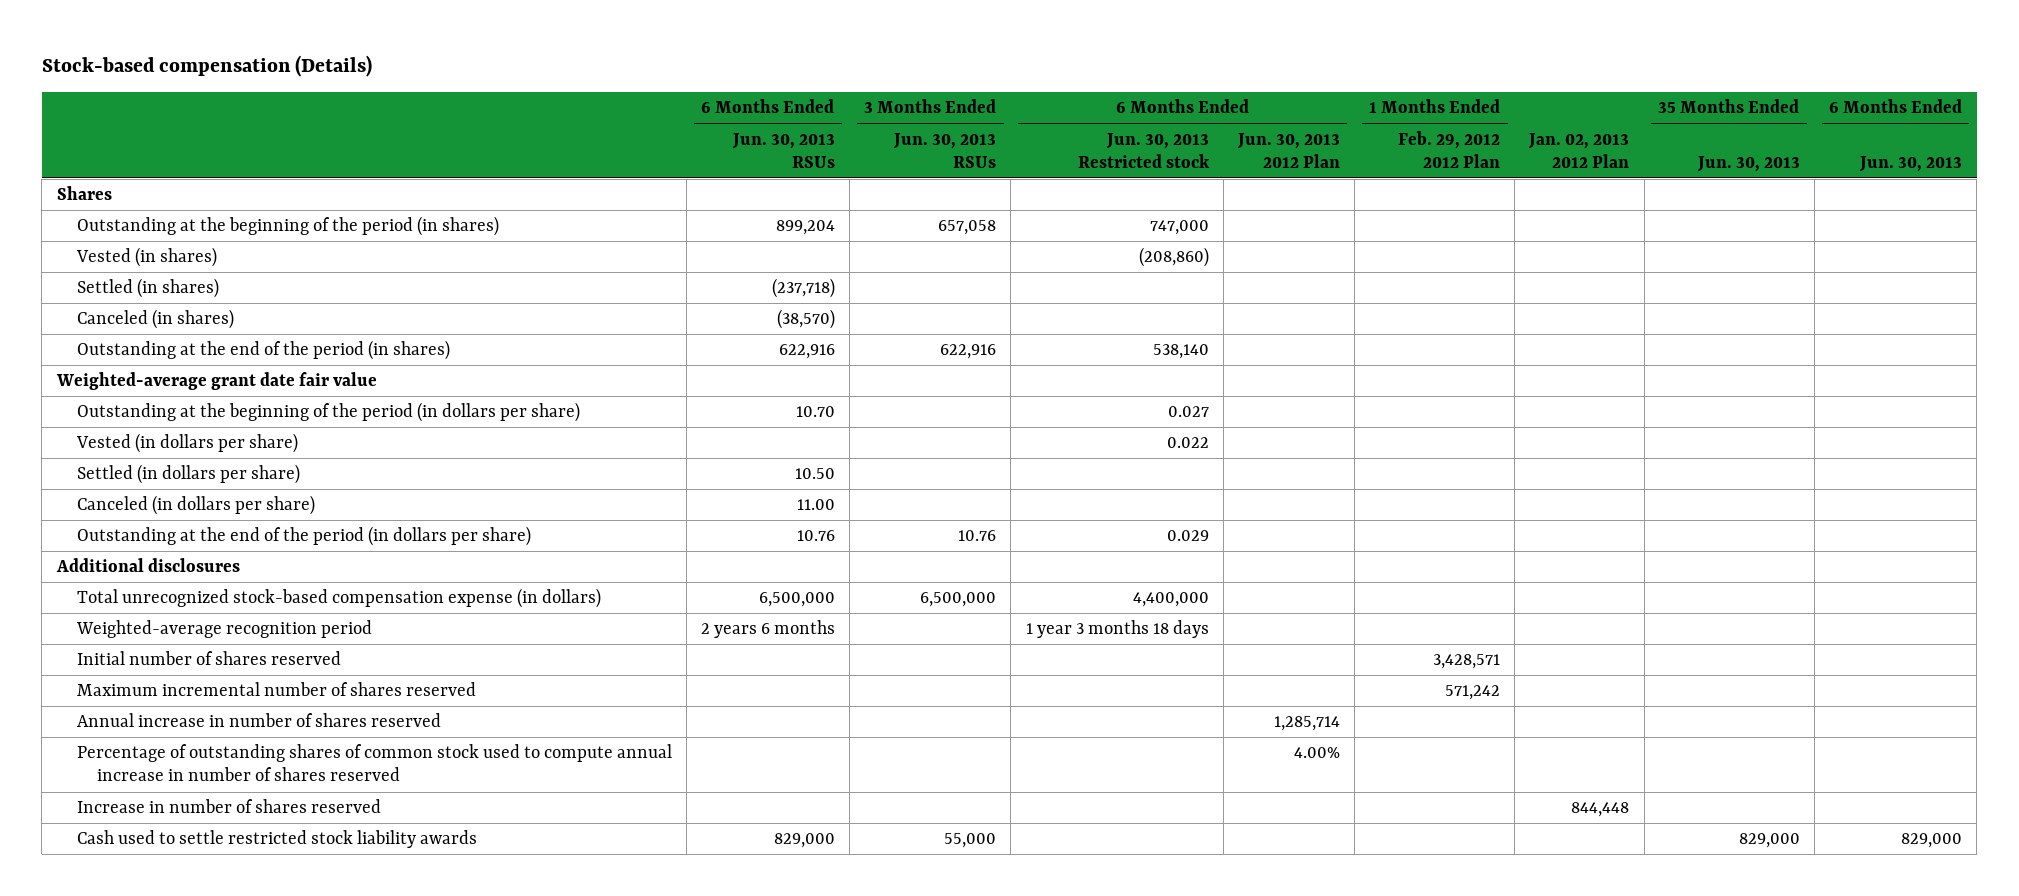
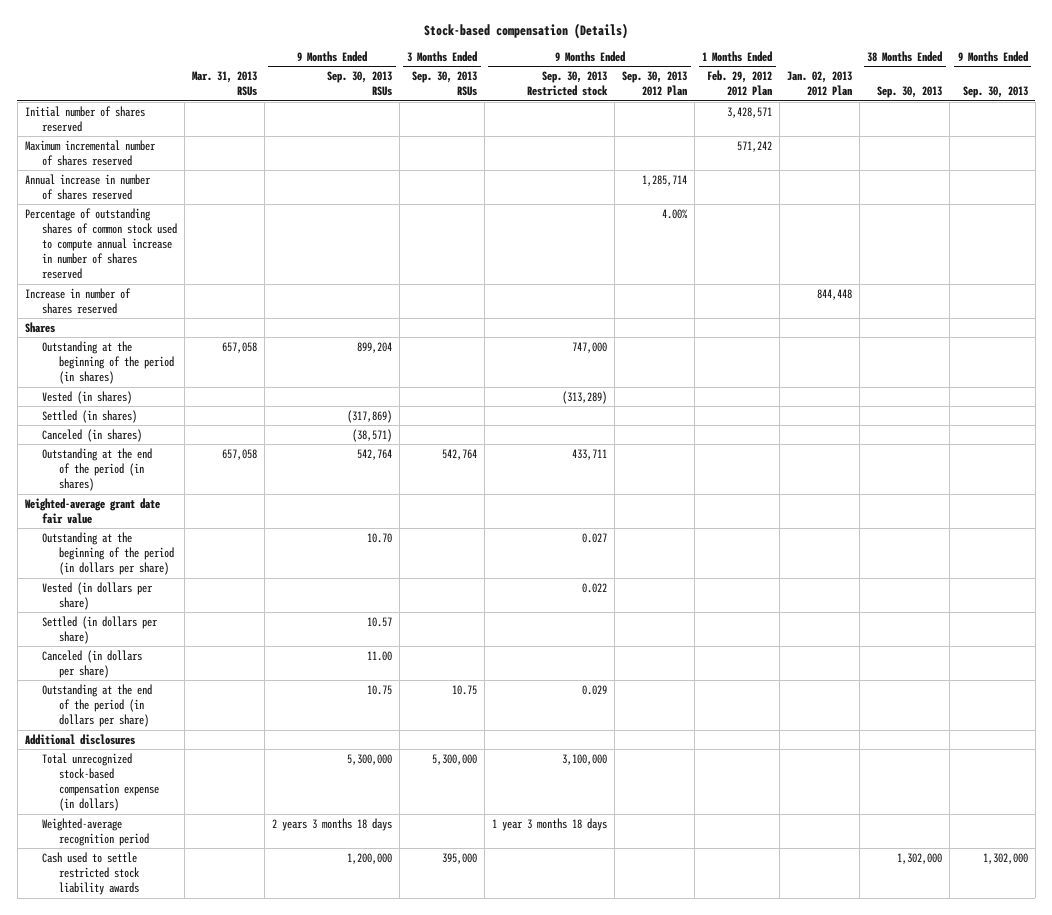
- | 6 Months Ended Jun. 30, 2013 RSUs | 3 Months Ended Jun. 30, 2013 RSUs | 6 Months Ended Jun. 30, 2013 Restricted stock | 6 Months Ended Jun. 30, 2013 2012 Plan | 1 Months Ended Feb. 29, 2012 2012 Plan | Jan. 02, 2013 2012 Plan | 35 Months Ended Jun. 30, 2013 | 6 Months Ended Jun. 30, 2013
+ | Mar. 31, 2013 RSUs | 9 Months Ended Sep. 30, 2013 RSUs | 3 Months Ended Sep. 30, 2013 RSUs | 9 Months Ended Sep. 30, 2013 Restricted stock | 9 Months Ended Sep. 30, 2013 2012 Plan | 1 Months Ended Feb. 29, 2012 2012 Plan | Jan. 02, 2013 2012 Plan | 38 Months Ended Sep. 30, 2013 | 9 Months Ended Sep. 30, 2013
moved up: Initial number of shares reserved | | | | | | 3,428,571 | | |
moved up: Maximum incremental number of shares reserved | | | | | | 571,242 | | |
moved up: Annual increase in number of shares reserved | | | | | 1,285,714 | | | |
moved up: Percentage of outstanding shares of common stock used to compute annual increase in number of shares reserved | | | | | 4.00% | | | |
moved up: Increase in number of shares reserved | | | | | | | 844,448 | |

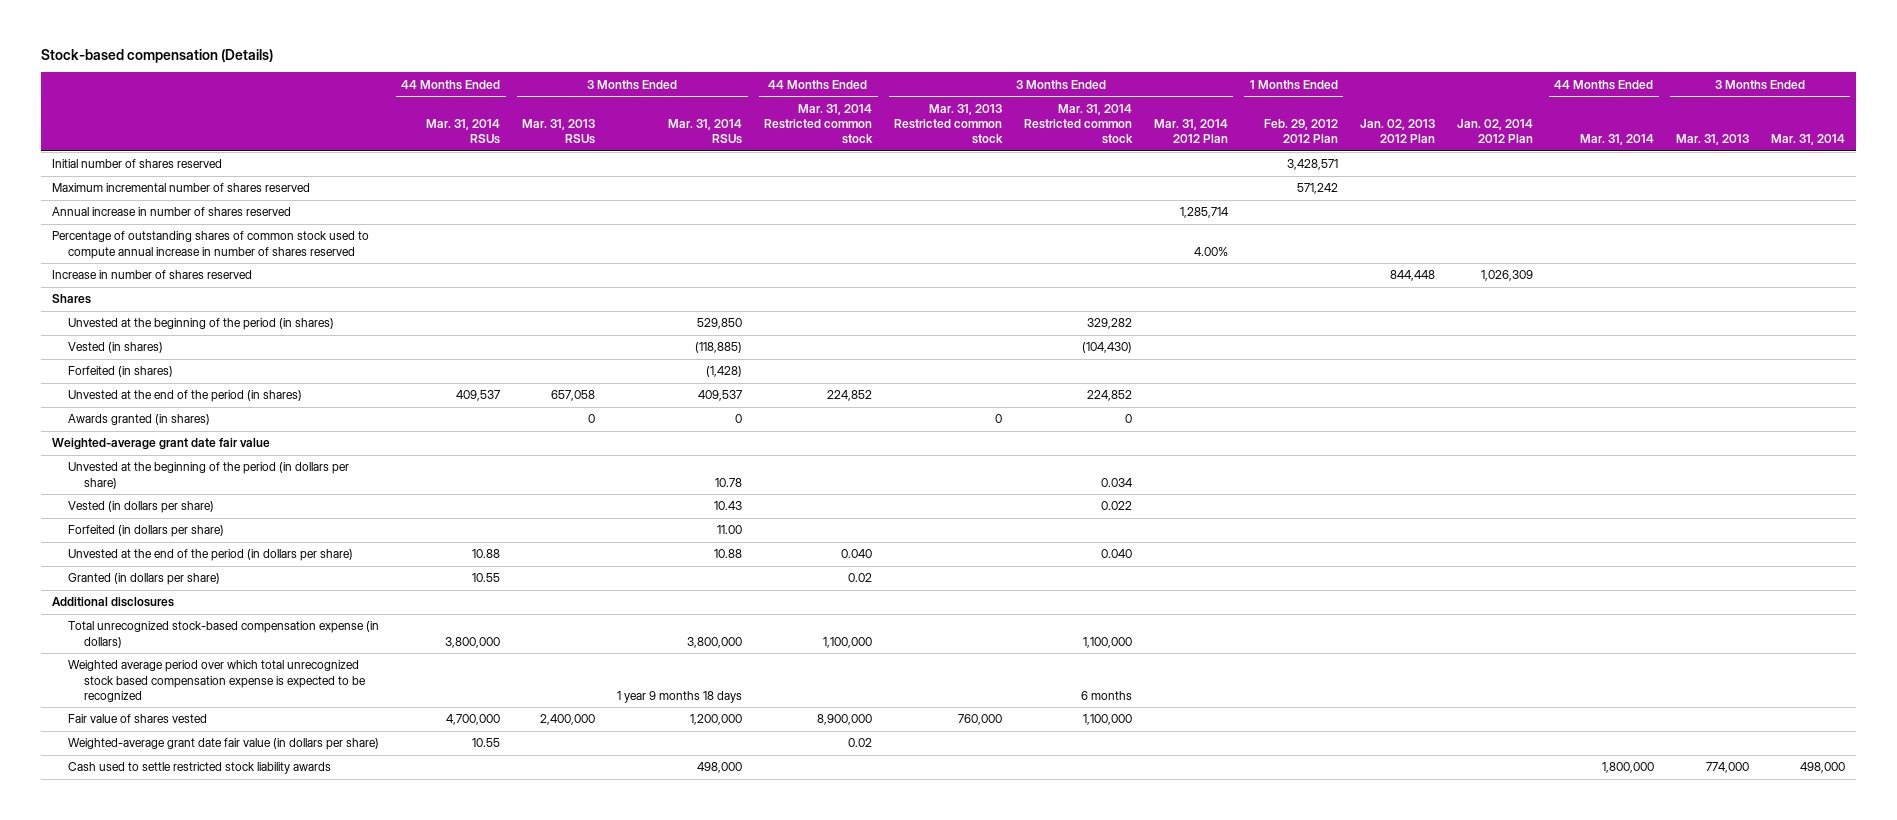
- | Mar. 31, 2013 RSUs | 9 Months Ended Sep. 30, 2013 RSUs | 3 Months Ended Sep. 30, 2013 RSUs | 9 Months Ended Sep. 30, 2013 Restricted stock | 9 Months Ended Sep. 30, 2013 2012 Plan | 1 Months Ended Feb. 29, 2012 2012 Plan | Jan. 02, 2013 2012 Plan | 38 Months Ended Sep. 30, 2013 | 9 Months Ended Sep. 30, 2013
+ | 44 Months Ended Mar. 31, 2014 RSUs | 3 Months Ended Mar. 31, 2013 RSUs | 3 Months Ended Mar. 31, 2014 RSUs | 44 Months Ended Mar. 31, 2014 Restricted common stock | 3 Months Ended Mar. 31, 2013 Restricted common stock | 3 Months Ended Mar. 31, 2014 Restricted common stock | 3 Months Ended Mar. 31, 2014 2012 Plan | 1 Months Ended Feb. 29, 2012 2012 Plan | Jan. 02, 2013 2012 Plan | Jan. 02, 2014 2012 Plan | 44 Months Ended Mar. 31, 2014 | 3 Months Ended Mar. 31, 2013 | 3 Months Ended Mar. 31, 2014
- Outstanding at the beginning of the period (in shares) | 657,058 | 899,204 | | 747,000 | | | | |
+ Unvested at the beginning of the period (in shares) | | | 529,850 | | | 329,282 | | | | | | |
- Settled (in shares) | | (317,869) | | | | | | |
- Canceled (in shares) | | (38,571) | | | | | | |
- Outstanding at the end of the period (in shares) | 657,058 | 542,764 | 542,764 | 433,711 | | | | |
+ Forfeited (in shares) | | | (1,428) | | | | | | | | | |
+ Unvested at the end of the period (in shares) | 409,537 | 657,058 | 409,537 | 224,852 | | 224,852 | | | | | | |
+ Awards granted (in shares) | | 0 | 0 | | 0 | 0 | | | | | | |
- Outstanding at the beginning of the period (in dollars per share) | | 10.70 | | 0.027 | | | | |
+ Unvested at the beginning of the period (in dollars per share) | | | 10.78 | | | 0.034 | | | | | | |
- Settled (in dollars per share) | | 10.57 | | | | | | |
- Canceled (in dollars per share) | | 11.00 | | | | | | |
- Outstanding at the end of the period (in dollars per share) | | 10.75 | 10.75 | 0.029 | | | | |
+ Forfeited (in dollars per share) | | | 11.00 | | | | | | | | | |
+ Unvested at the end of the period (in dollars per share) | 10.88 | | 10.88 | 0.040 | | 0.040 | | | | | | |
+ Granted (in dollars per share) | 10.55 | | | 0.02 | | | | | | | | |
- Weighted-average recognition period | | 2 years 3 months 18 days | | 1 year 3 months 18 days | | | | |
+ Weighted average period over which total unrecognized stock based compensation expense is expected to be recognized | | | 1 year 9 months 18 days | | | 6 months | | | | | | |
+ Fair value of shares vested | 4,700,000 | 2,400,000 | 1,200,000 | 8,900,000 | 760,000 | 1,100,000 | | | | | | |
+ Weighted-average grant date fair value (in dollars per share) | 10.55 | | | 0.02 | | | | | | | | |

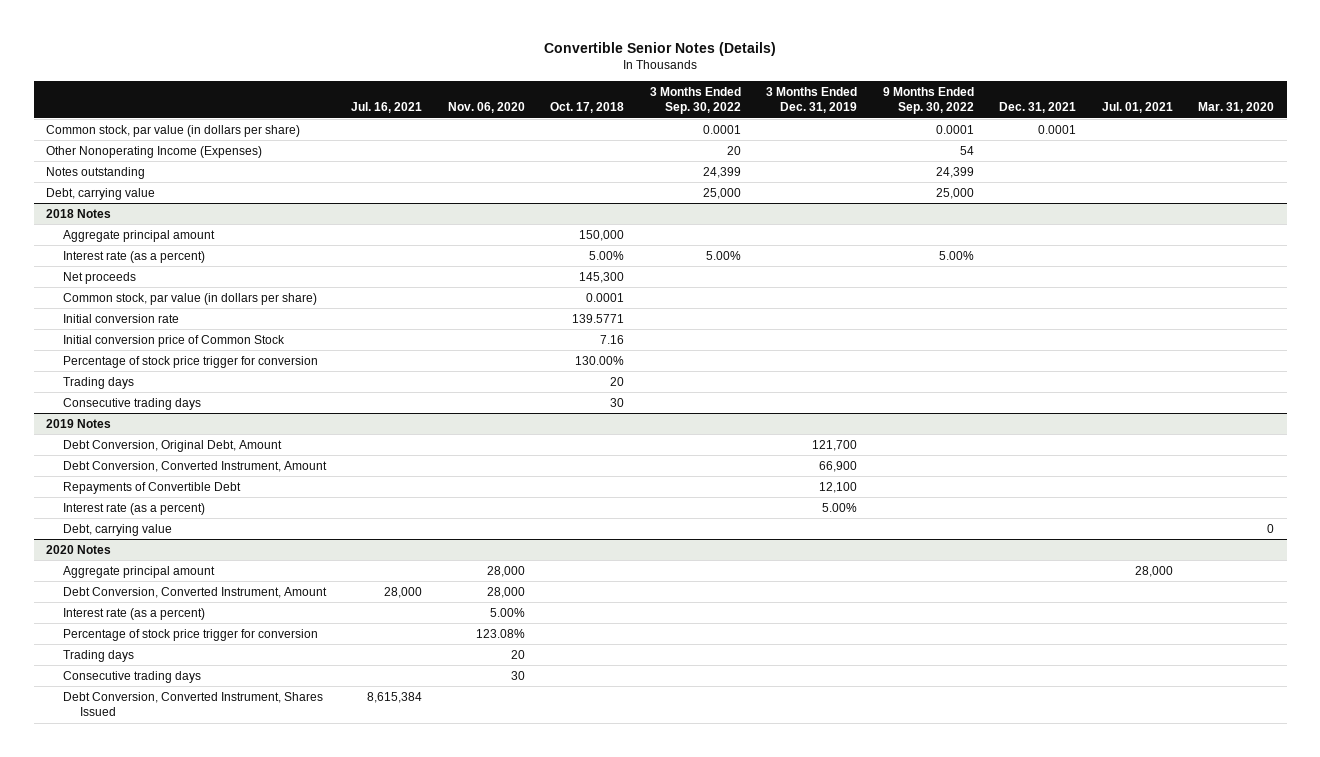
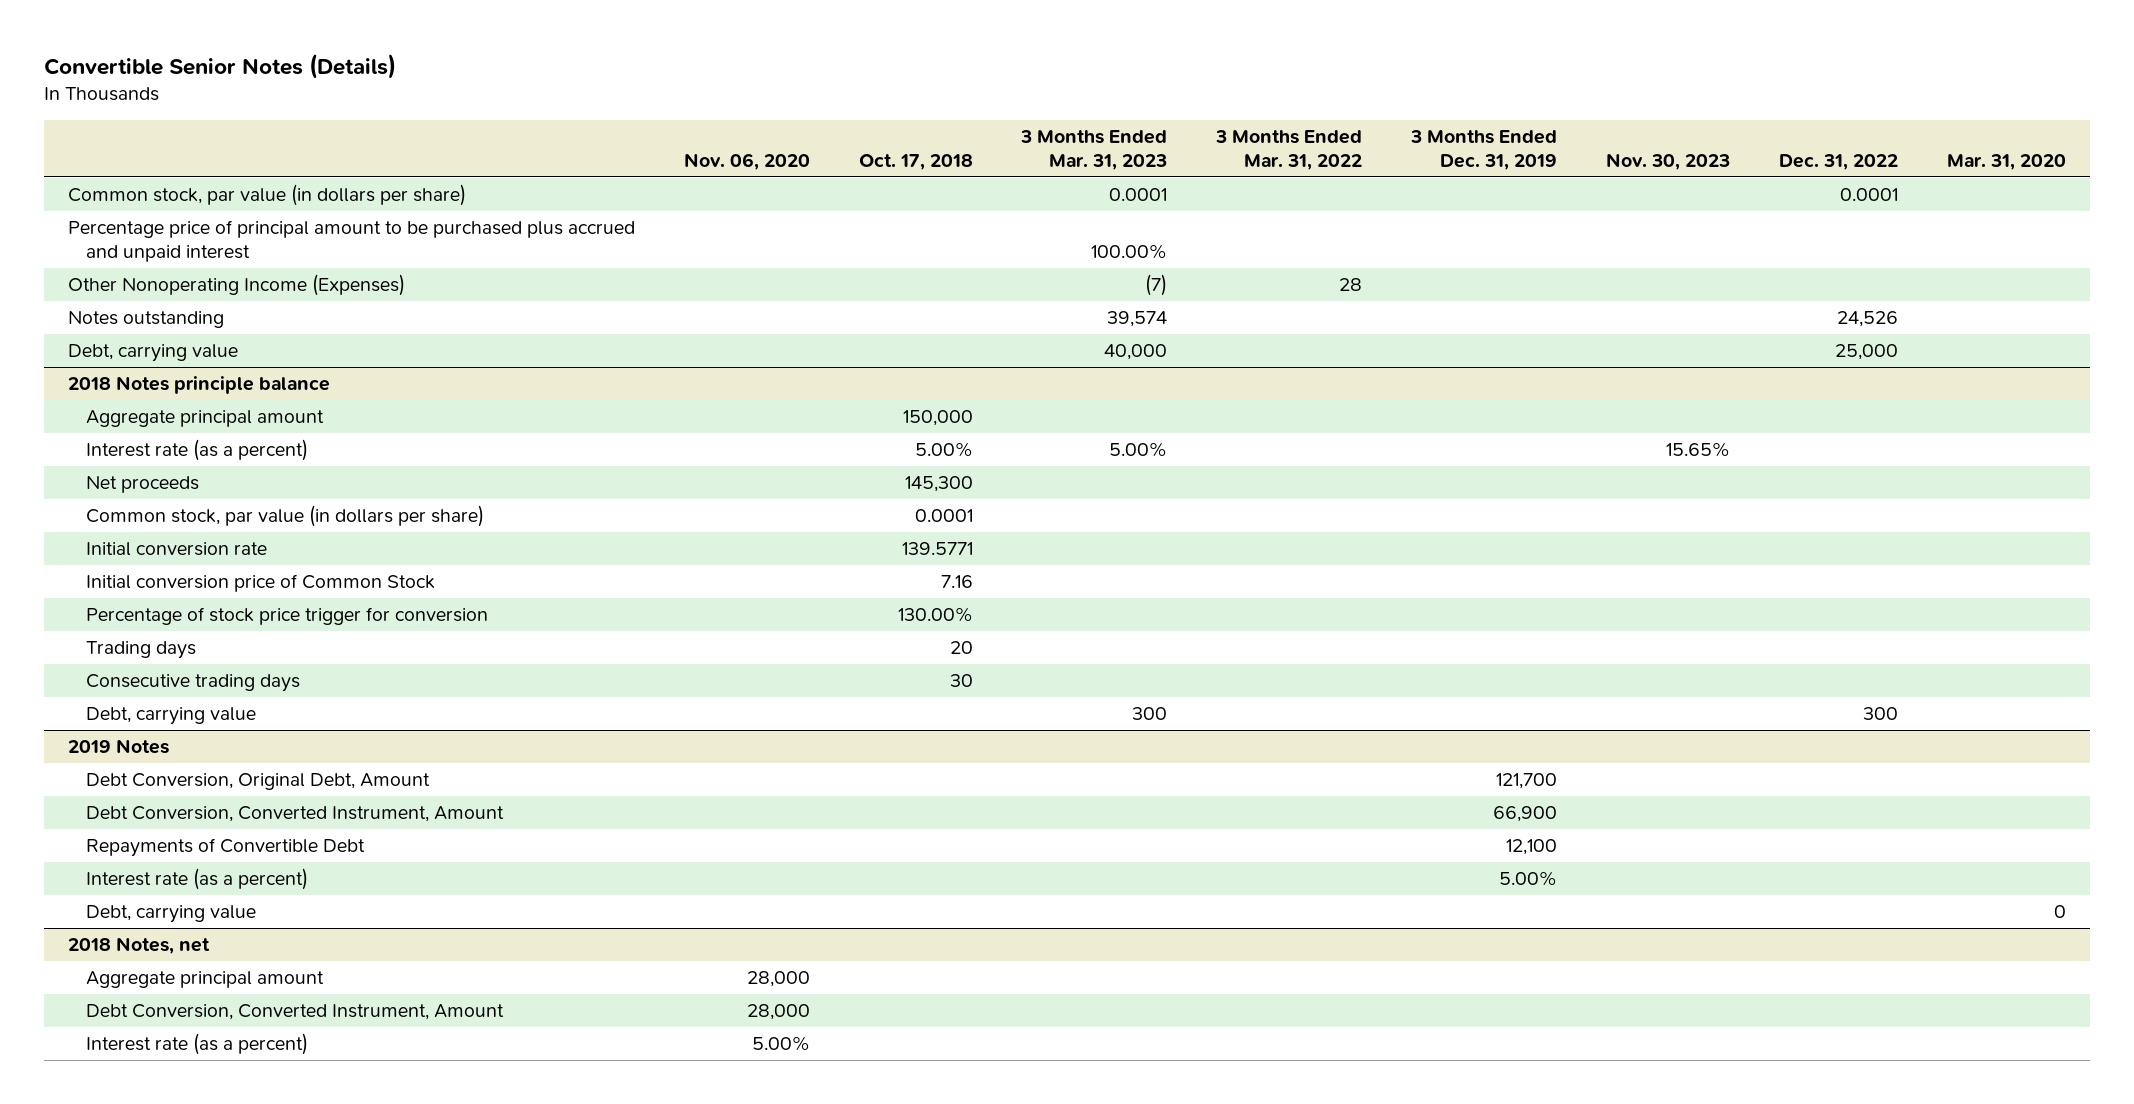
- | Jul. 16, 2021 | Nov. 06, 2020 | Oct. 17, 2018 | 3 Months Ended Sep. 30, 2022 | 3 Months Ended Dec. 31, 2019 | 9 Months Ended Sep. 30, 2022 | Dec. 31, 2021 | Jul. 01, 2021 | Mar. 31, 2020
+ | Nov. 06, 2020 | Oct. 17, 2018 | 3 Months Ended Mar. 31, 2023 | 3 Months Ended Mar. 31, 2022 | 3 Months Ended Dec. 31, 2019 | Nov. 30, 2023 | Dec. 31, 2022 | Mar. 31, 2020
+ Percentage price of principal amount to be purchased plus accrued and unpaid interest | | | 100.00% | | | | |
- 2018 Notes
+ 2018 Notes principle balance
+ Debt, carrying value | | | 300 | | | | 300 |
- 2020 Notes
+ 2018 Notes, net
- Percentage of stock price trigger for conversion | | 123.08% | | | | | | |
- Trading days | | 20 | | | | | | |
- Consecutive trading days | | 30 | | | | | | |
- Debt Conversion, Converted Instrument, Shares Issued | 8,615,384 | | | | | | | |

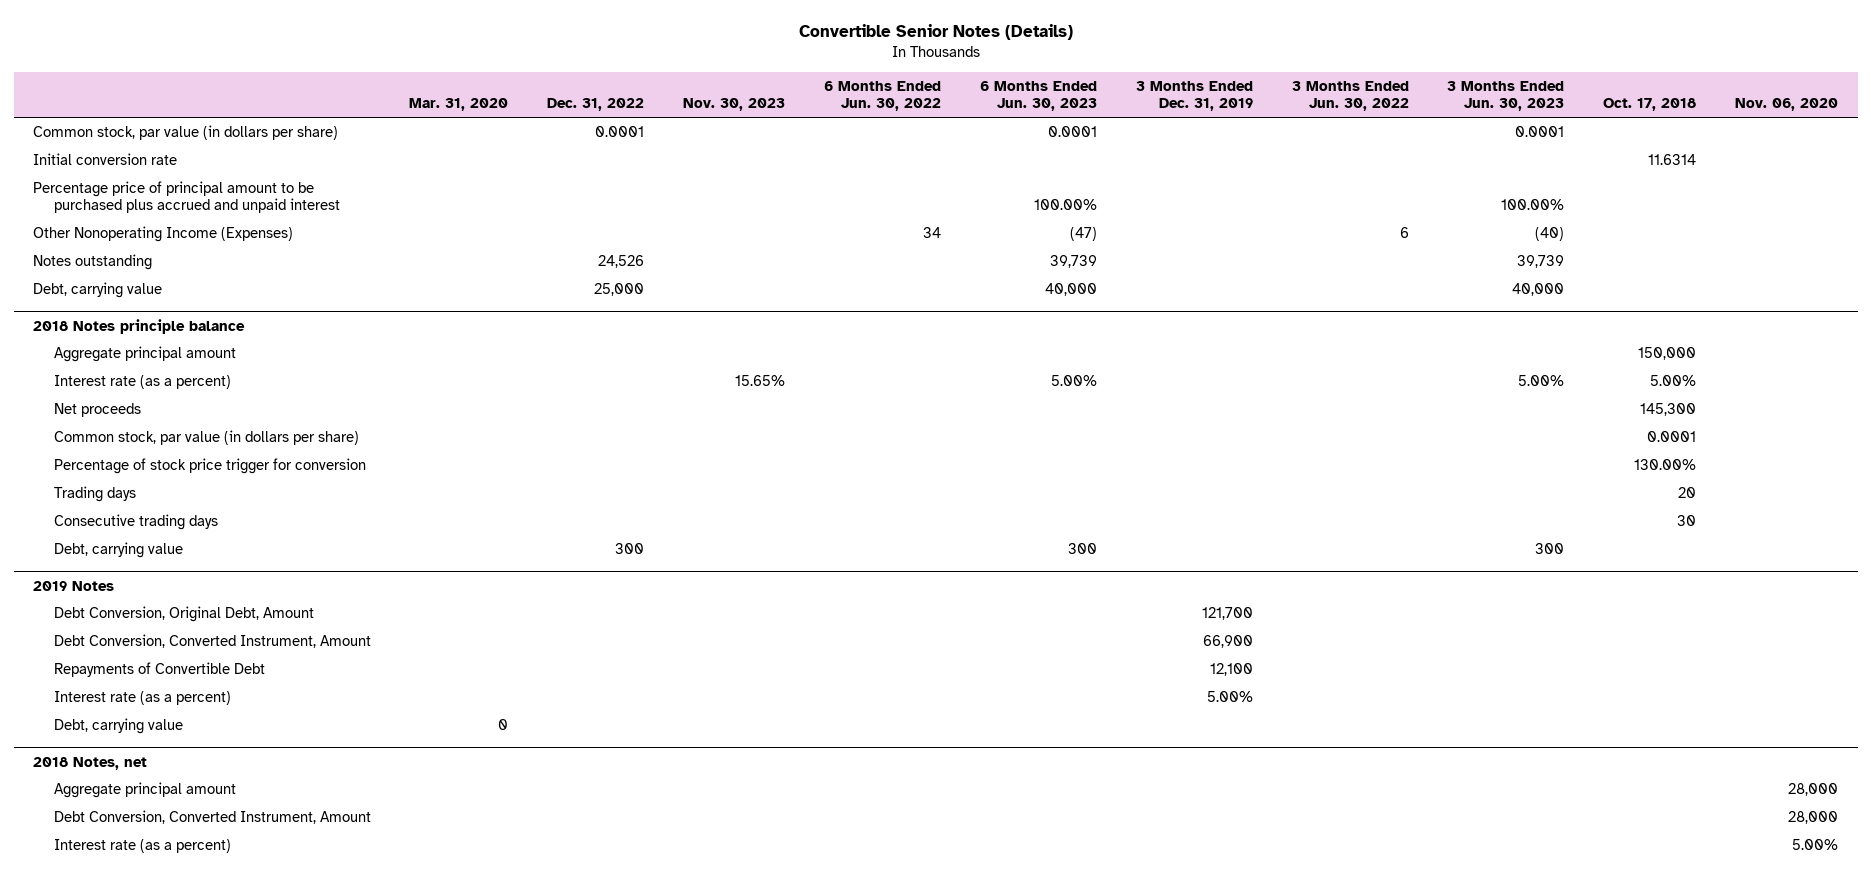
- | Nov. 06, 2020 | Oct. 17, 2018 | 3 Months Ended Mar. 31, 2023 | 3 Months Ended Mar. 31, 2022 | 3 Months Ended Dec. 31, 2019 | Nov. 30, 2023 | Dec. 31, 2022 | Mar. 31, 2020
+ | Mar. 31, 2020 | Dec. 31, 2022 | Nov. 30, 2023 | 6 Months Ended Jun. 30, 2022 | 6 Months Ended Jun. 30, 2023 | 3 Months Ended Dec. 31, 2019 | 3 Months Ended Jun. 30, 2022 | 3 Months Ended Jun. 30, 2023 | Oct. 17, 2018 | Nov. 06, 2020
+ Initial conversion rate | | | | | | | | | 11.6314 |
@ 2018 Notes principle balance
- Initial conversion rate | | 139.5771 | | | | | |
- Initial conversion price of Common Stock | | 7.16 | | | | | |

